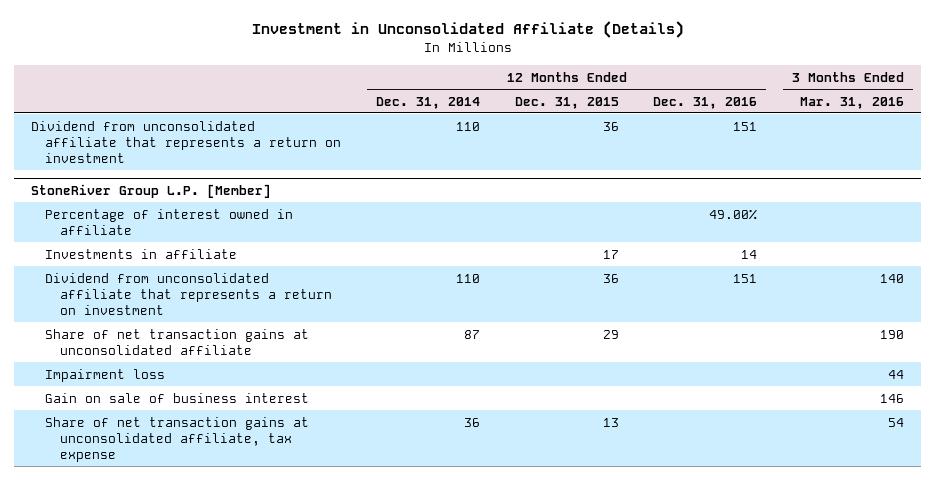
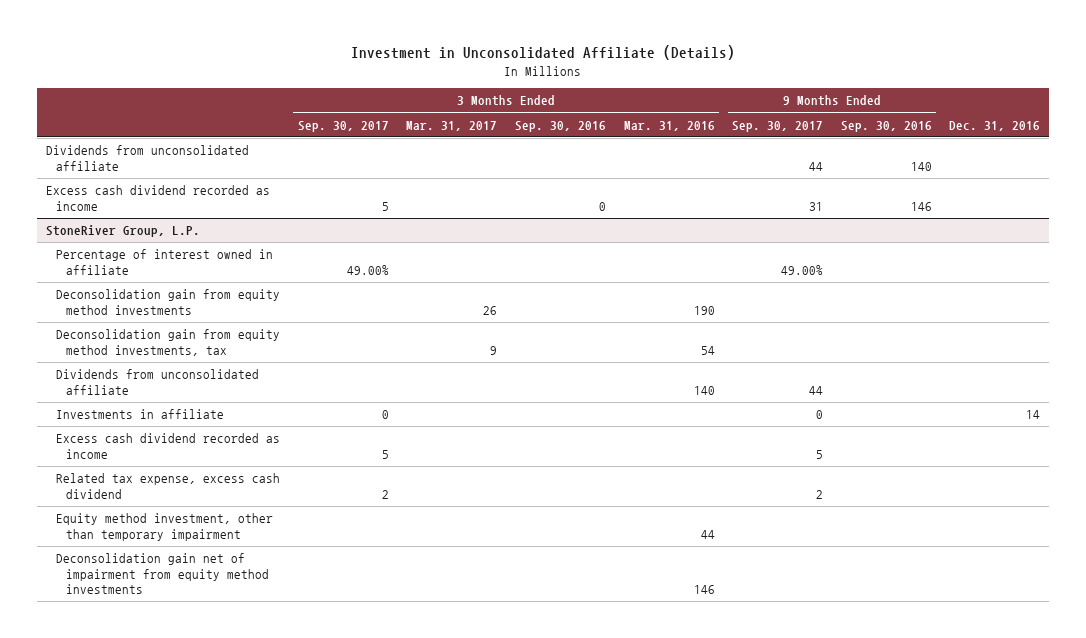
- | 12 Months Ended Dec. 31, 2014 | 12 Months Ended Dec. 31, 2015 | 12 Months Ended Dec. 31, 2016 | 3 Months Ended Mar. 31, 2016
+ | 3 Months Ended Sep. 30, 2017 | 3 Months Ended Mar. 31, 2017 | 3 Months Ended Sep. 30, 2016 | 3 Months Ended Mar. 31, 2016 | 9 Months Ended Sep. 30, 2017 | 9 Months Ended Sep. 30, 2016 | Dec. 31, 2016
- Dividend from unconsolidated affiliate that represents a return on investment | 110 | 36 | 151 |
- StoneRiver Group L.P. [Member]
+ Dividends from unconsolidated affiliate | | | | | 44 | 140 |
+ Excess cash dividend recorded as income | 5 | | 0 | | 31 | 146 |
+ StoneRiver Group, L.P.
+ Deconsolidation gain from equity method investments | | 26 | | 190 | | |
+ Deconsolidation gain from equity method investments, tax | | 9 | | 54 | | |
+ Dividends from unconsolidated affiliate | | | | 140 | 44 | |
- Dividend from unconsolidated affiliate that represents a return on investment | 110 | 36 | 151 | 140
- Share of net transaction gains at unconsolidated affiliate | 87 | 29 | | 190
- Impairment loss | | | | 44
- Gain on sale of business interest | | | | 146
- Share of net transaction gains at unconsolidated affiliate, tax expense | 36 | 13 | | 54
+ Excess cash dividend recorded as income | 5 | | | | 5 | |
+ Related tax expense, excess cash dividend | 2 | | | | 2 | |
+ Equity method investment, other than temporary impairment | | | | 44 | | |
+ Deconsolidation gain net of impairment from equity method investments | | | | 146 | | |

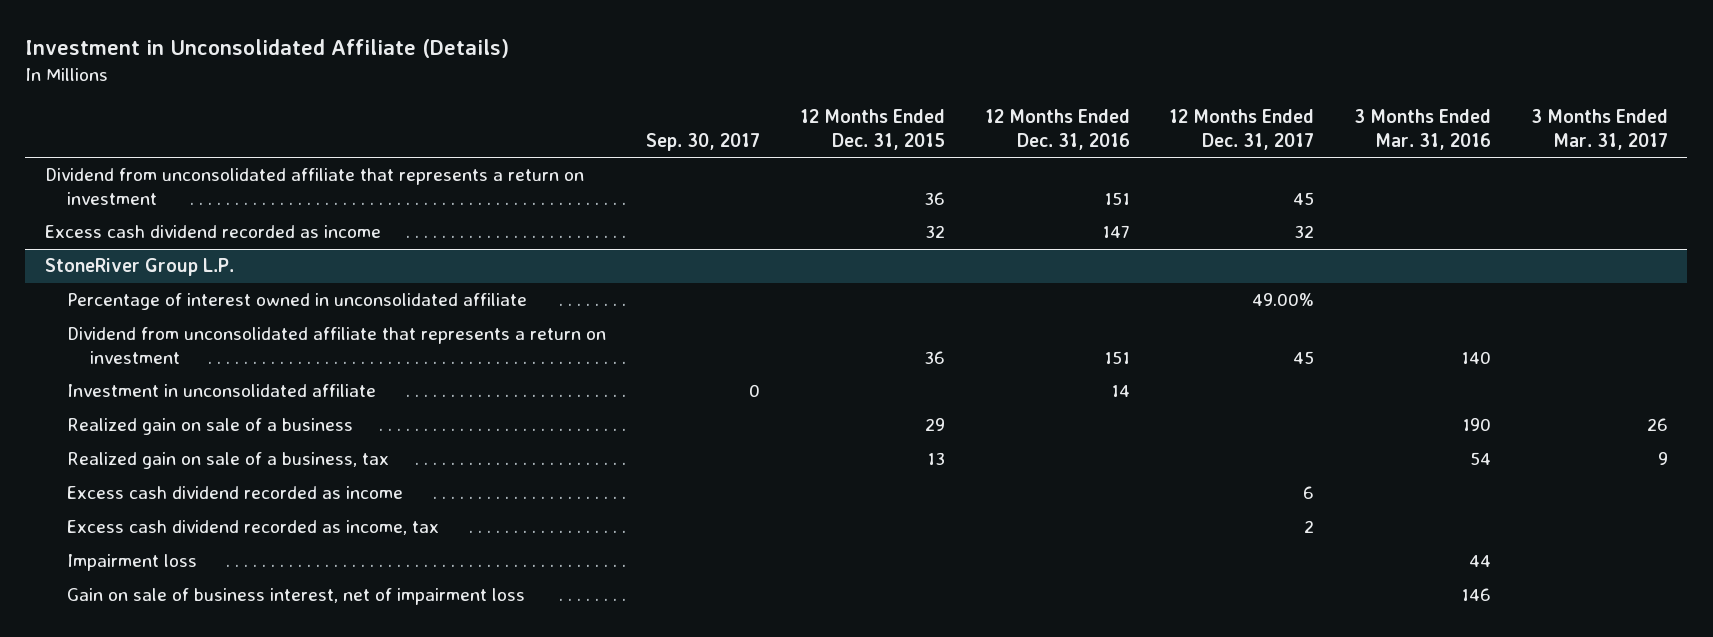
- | 3 Months Ended Sep. 30, 2017 | 3 Months Ended Mar. 31, 2017 | 3 Months Ended Sep. 30, 2016 | 3 Months Ended Mar. 31, 2016 | 9 Months Ended Sep. 30, 2017 | 9 Months Ended Sep. 30, 2016 | Dec. 31, 2016
+ | Sep. 30, 2017 | 12 Months Ended Dec. 31, 2015 | 12 Months Ended Dec. 31, 2016 | 12 Months Ended Dec. 31, 2017 | 3 Months Ended Mar. 31, 2016 | 3 Months Ended Mar. 31, 2017
- Dividends from unconsolidated affiliate | | | | | 44 | 140 |
+ Dividend from unconsolidated affiliate that represents a return on investment | | 36 | 151 | 45 | |
- StoneRiver Group, L.P.
- Percentage of interest owned in affiliate | 49.00% | | | | 49.00% | |
- Deconsolidation gain from equity method investments | | 26 | | 190 | | |
- Deconsolidation gain from equity method investments, tax | | 9 | | 54 | | |
- Dividends from unconsolidated affiliate | | | | 140 | 44 | |
- Investments in affiliate | 0 | | | | 0 | | 14
+ StoneRiver Group L.P.
+ Percentage of interest owned in unconsolidated affiliate | | | | 49.00% | |
+ Dividend from unconsolidated affiliate that represents a return on investment | | 36 | 151 | 45 | 140 |
+ Investment in unconsolidated affiliate | 0 | | 14 | | |
+ Realized gain on sale of a business | | 29 | | | 190 | 26
+ Realized gain on sale of a business, tax | | 13 | | | 54 | 9
- Related tax expense, excess cash dividend | 2 | | | | 2 | |
- Equity method investment, other than temporary impairment | | | | 44 | | |
- Deconsolidation gain net of impairment from equity method investments | | | | 146 | | |
+ Excess cash dividend recorded as income, tax | | | | 2 | |
+ Impairment loss | | | | | 44 |
+ Gain on sale of business interest, net of impairment loss | | | | | 146 |

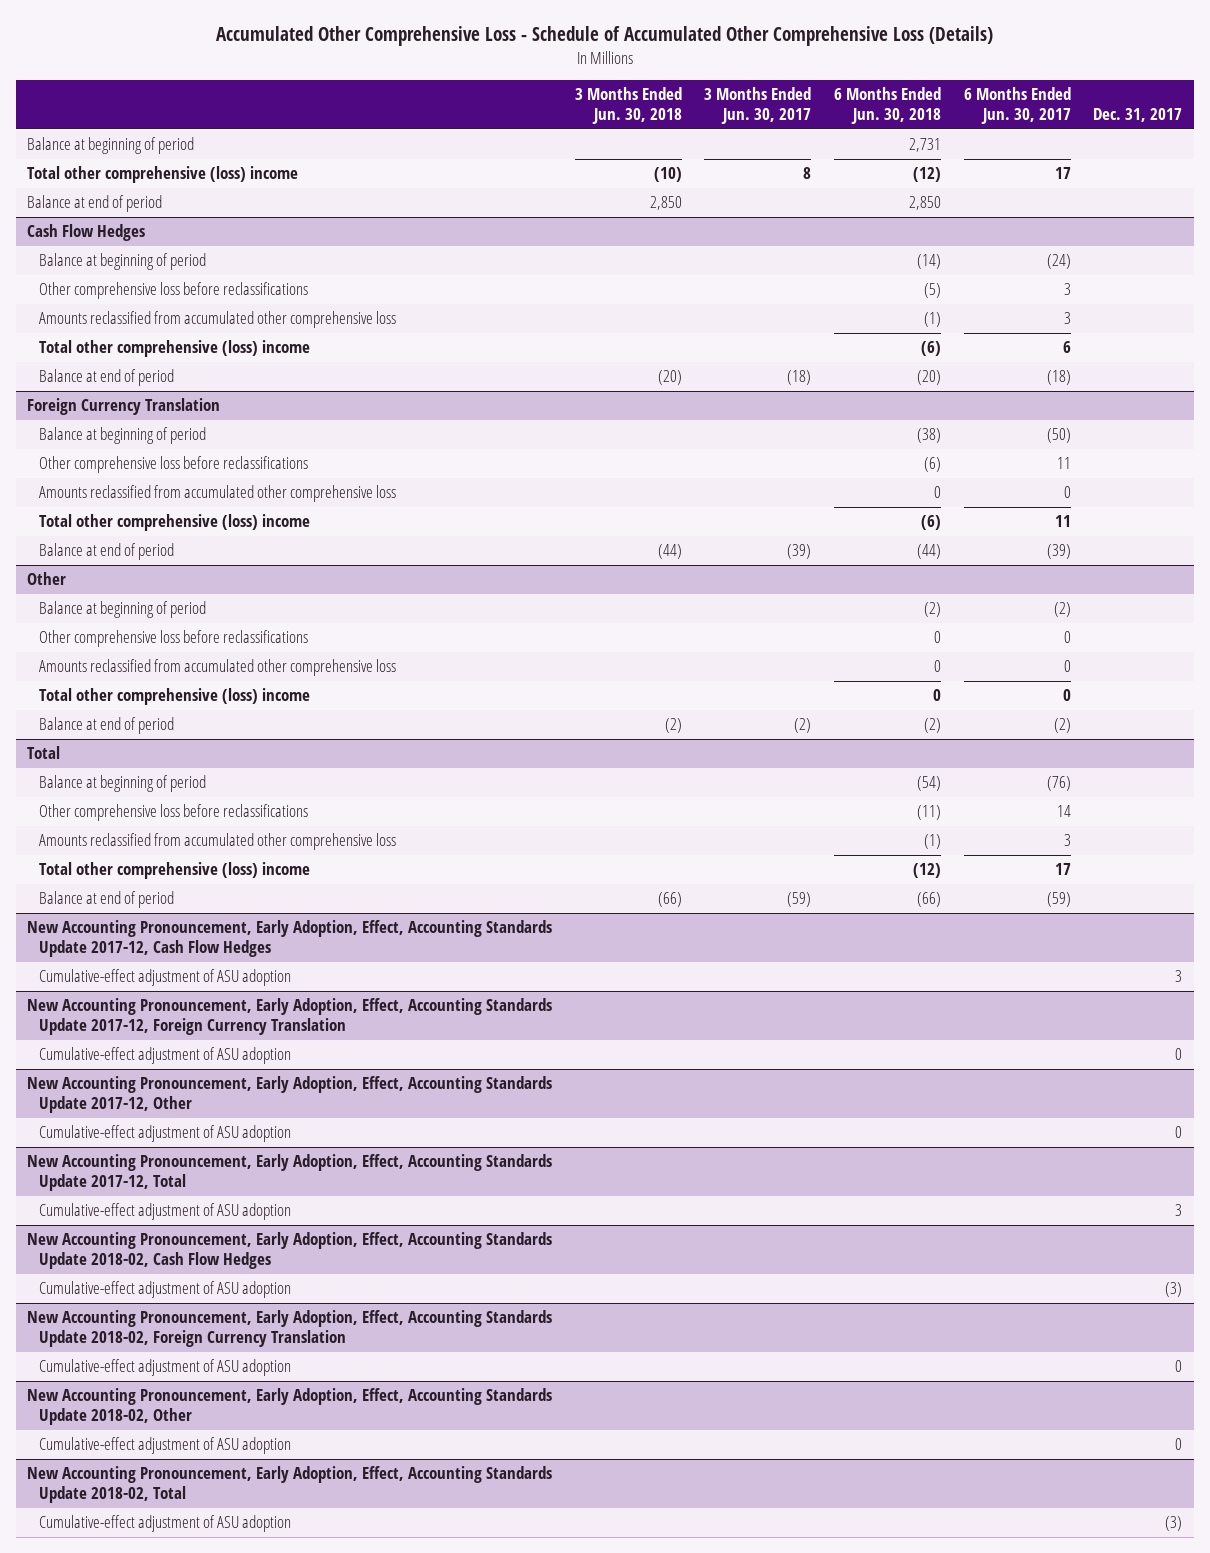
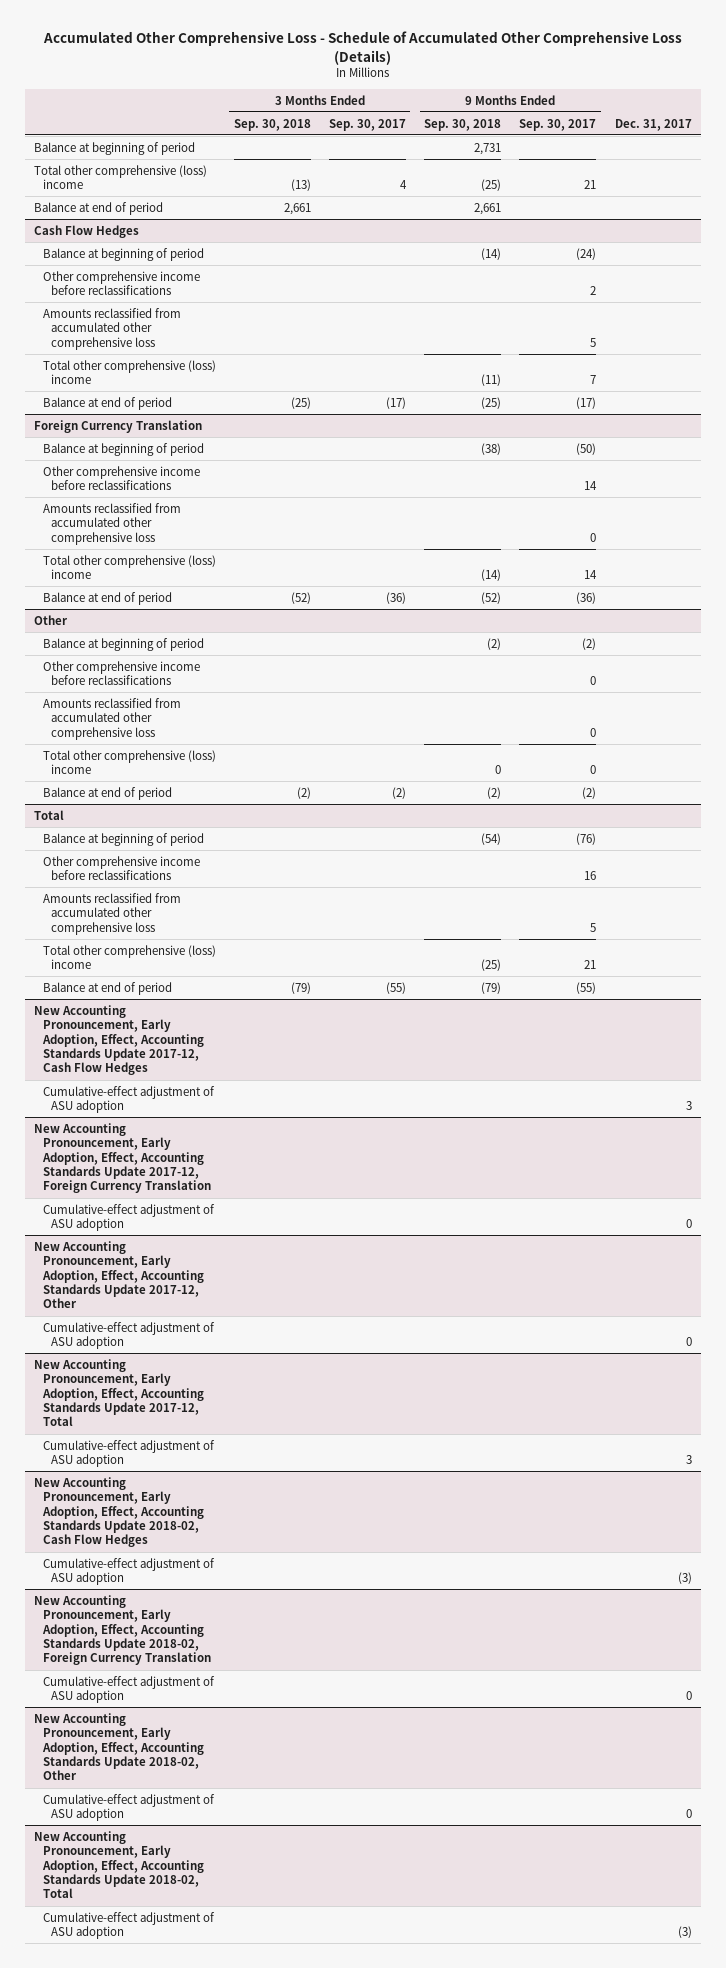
- | 3 Months Ended Jun. 30, 2018 | 3 Months Ended Jun. 30, 2017 | 6 Months Ended Jun. 30, 2018 | 6 Months Ended Jun. 30, 2017 | Dec. 31, 2017
+ | 3 Months Ended Sep. 30, 2018 | 3 Months Ended Sep. 30, 2017 | 9 Months Ended Sep. 30, 2018 | 9 Months Ended Sep. 30, 2017 | Dec. 31, 2017
@ Cash Flow Hedges
- Other comprehensive loss before reclassifications | | | (5) | 3 |
+ Other comprehensive income before reclassifications | | | | 2 |
@ Foreign Currency Translation
- Other comprehensive loss before reclassifications | | | (6) | 11 |
+ Other comprehensive income before reclassifications | | | | 14 |
@ Other
- Other comprehensive loss before reclassifications | | | 0 | 0 |
+ Other comprehensive income before reclassifications | | | | 0 |
@ Total
- Other comprehensive loss before reclassifications | | | (11) | 14 |
+ Other comprehensive income before reclassifications | | | | 16 |

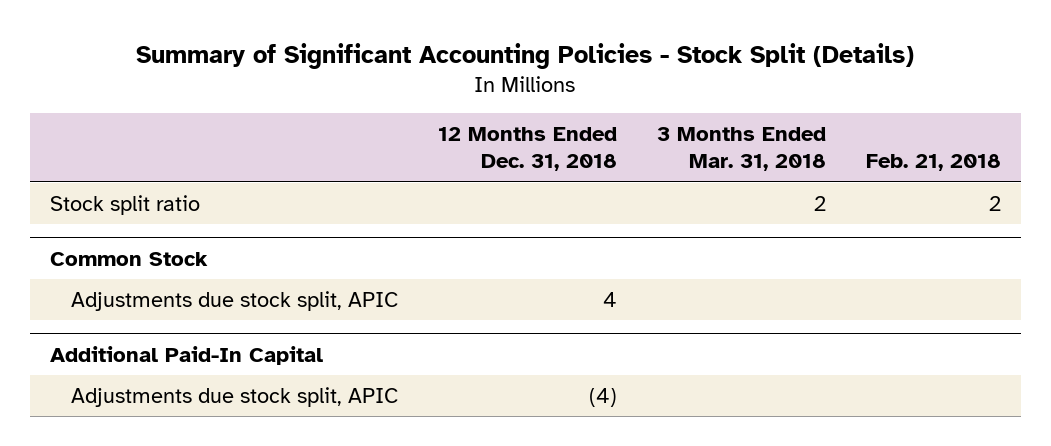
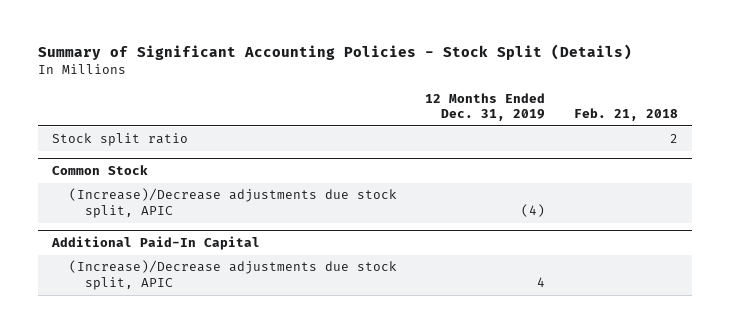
- | 12 Months Ended Dec. 31, 2018 | 3 Months Ended Mar. 31, 2018 | Feb. 21, 2018
+ | 12 Months Ended Dec. 31, 2019 | Feb. 21, 2018
@ Common Stock
- Adjustments due stock split, APIC | 4 | |
+ (Increase)/Decrease adjustments due stock split, APIC | (4) |
@ Additional Paid-In Capital
- Adjustments due stock split, APIC | (4) | |
+ (Increase)/Decrease adjustments due stock split, APIC | 4 |

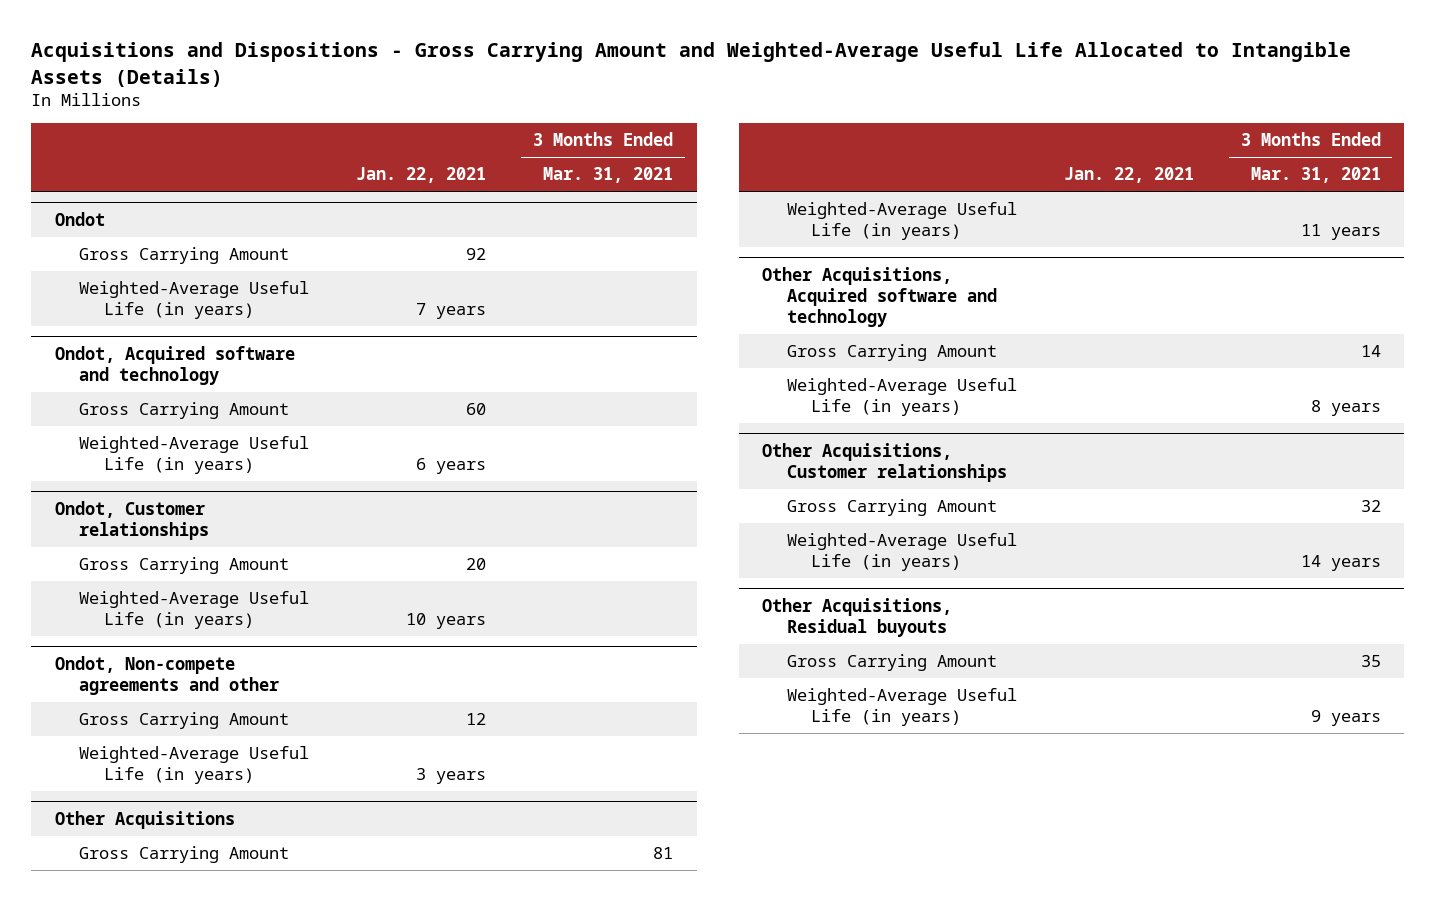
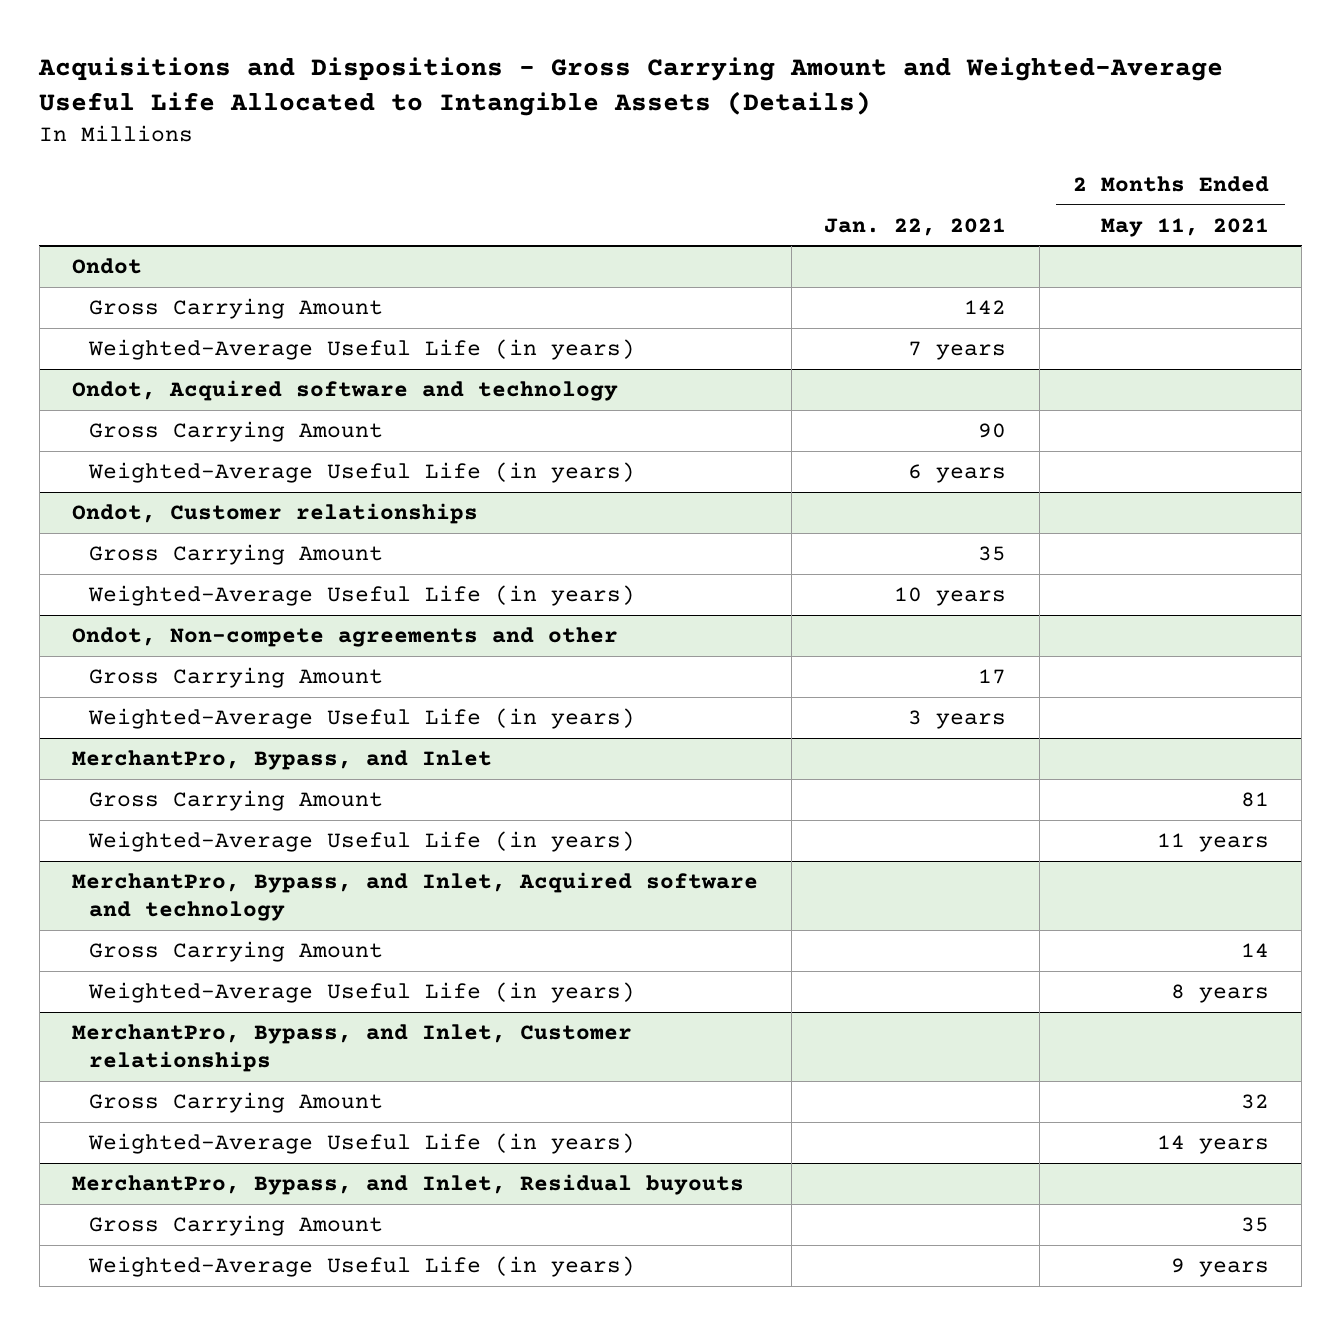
- | Jan. 22, 2021 | 3 Months Ended Mar. 31, 2021
+ | Jan. 22, 2021 | 2 Months Ended May 11, 2021
@ Ondot
- Gross Carrying Amount | 92 |
+ Gross Carrying Amount | 142 |
@ Ondot, Acquired software and technology
- Gross Carrying Amount | 60 |
+ Gross Carrying Amount | 90 |
@ Ondot, Customer relationships
- Gross Carrying Amount | 20 |
+ Gross Carrying Amount | 35 |
@ Ondot, Non-compete agreements and other
- Gross Carrying Amount | 12 |
+ Gross Carrying Amount | 17 |
- Other Acquisitions
- Gross Carrying Amount | | 81
- Weighted-Average Useful Life (in years) | | 11 years
- Other Acquisitions, Acquired software and technology
- Gross Carrying Amount | | 14
- Weighted-Average Useful Life (in years) | | 8 years
- Other Acquisitions, Customer relationships
- Gross Carrying Amount | | 32
- Weighted-Average Useful Life (in years) | | 14 years
- Other Acquisitions, Residual buyouts
- Gross Carrying Amount | | 35
- Weighted-Average Useful Life (in years) | | 9 years
+ MerchantPro, Bypass, and Inlet
+ Gross Carrying Amount | | 81
+ Weighted-Average Useful Life (in years) | | 11 years
+ MerchantPro, Bypass, and Inlet, Acquired software and technology
+ Gross Carrying Amount | | 14
+ Weighted-Average Useful Life (in years) | | 8 years
+ MerchantPro, Bypass, and Inlet, Customer relationships
+ Gross Carrying Amount | | 32
+ Weighted-Average Useful Life (in years) | | 14 years
+ MerchantPro, Bypass, and Inlet, Residual buyouts
+ Gross Carrying Amount | | 35
+ Weighted-Average Useful Life (in years) | | 9 years

